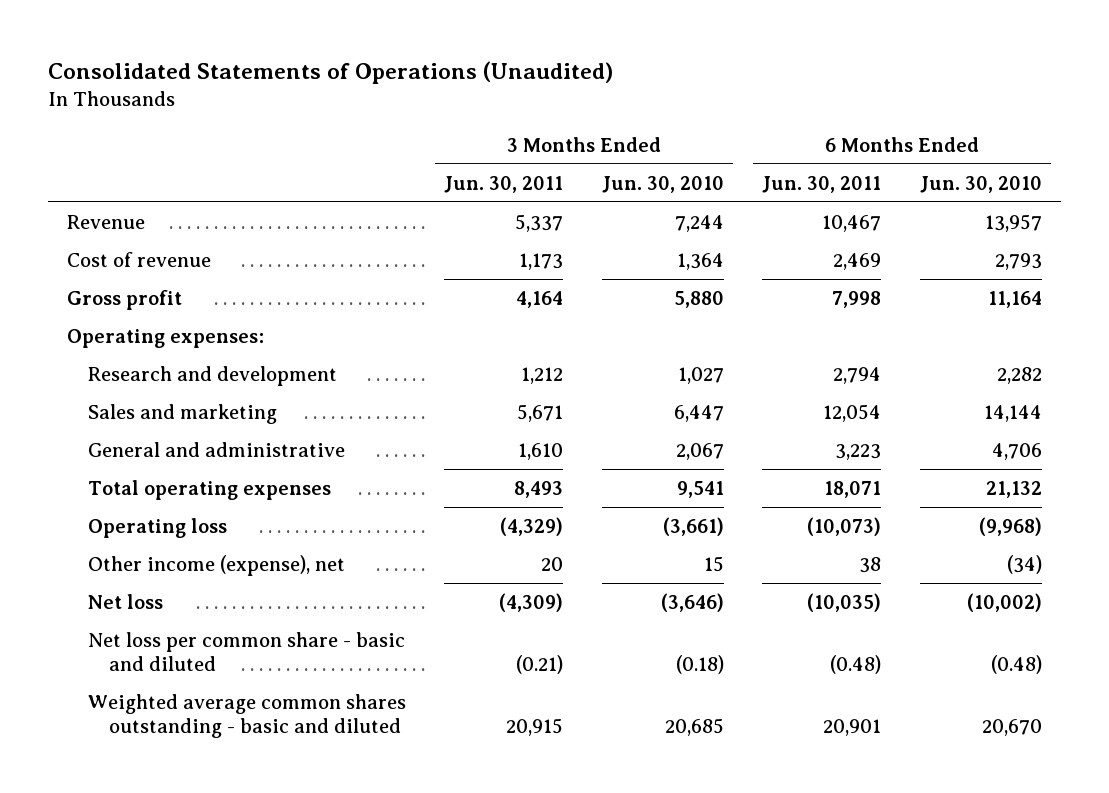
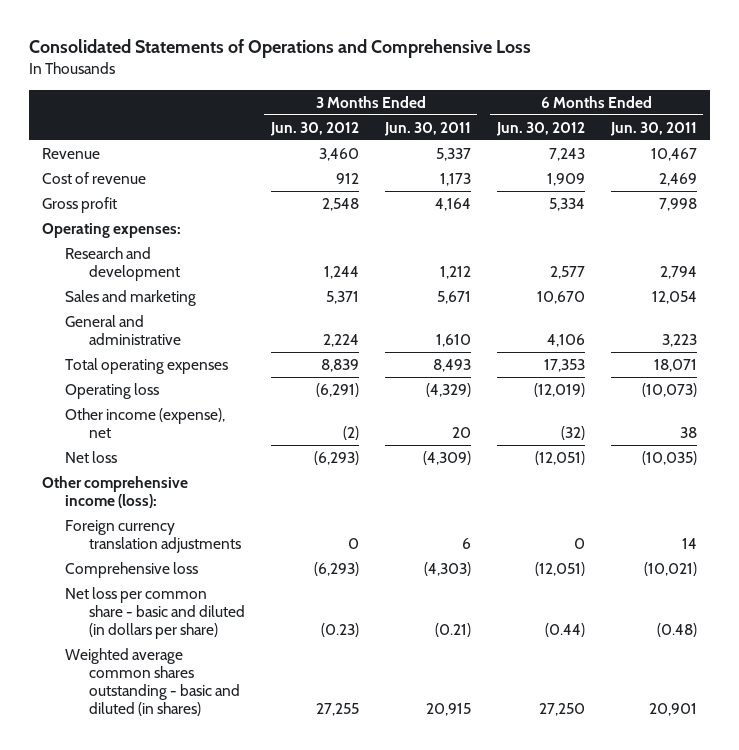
- Consolidated Statements of Operations (Unaudited)
+ Consolidated Statements of Operations and Comprehensive Loss
- | 3 Months Ended Jun. 30, 2011 | 3 Months Ended Jun. 30, 2010 | 6 Months Ended Jun. 30, 2011 | 6 Months Ended Jun. 30, 2010
+ | 3 Months Ended Jun. 30, 2012 | 3 Months Ended Jun. 30, 2011 | 6 Months Ended Jun. 30, 2012 | 6 Months Ended Jun. 30, 2011
- Net loss per common share - basic and diluted | (0.21) | (0.18) | (0.48) | (0.48)
- Weighted average common shares outstanding - basic and diluted | 20,915 | 20,685 | 20,901 | 20,670
+ Other comprehensive income (loss):
+ Foreign currency translation adjustments | 0 | 6 | 0 | 14
+ Comprehensive loss | (6,293) | (4,303) | (12,051) | (10,021)
+ Net loss per common share - basic and diluted (in dollars per share) | (0.23) | (0.21) | (0.44) | (0.48)
+ Weighted average common shares outstanding - basic and diluted (in shares) | 27,255 | 20,915 | 27,250 | 20,901

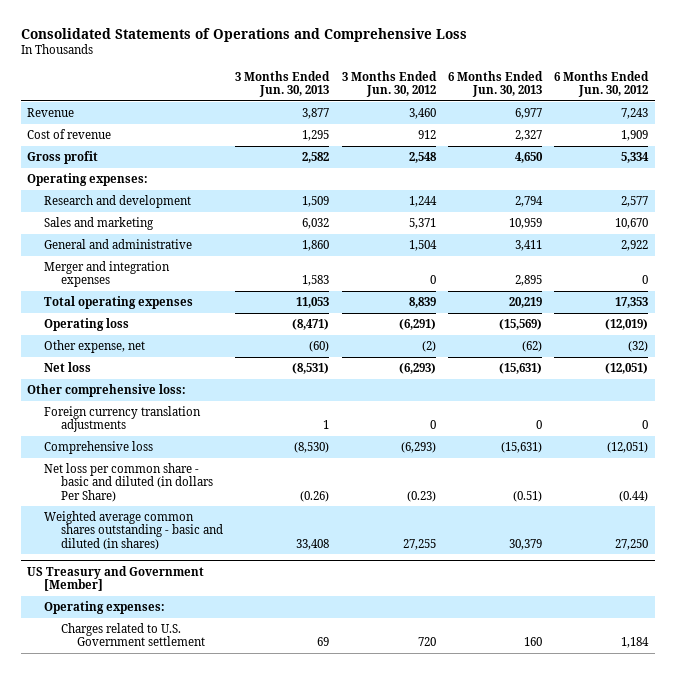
- | 3 Months Ended Jun. 30, 2012 | 3 Months Ended Jun. 30, 2011 | 6 Months Ended Jun. 30, 2012 | 6 Months Ended Jun. 30, 2011
+ | 3 Months Ended Jun. 30, 2013 | 3 Months Ended Jun. 30, 2012 | 6 Months Ended Jun. 30, 2013 | 6 Months Ended Jun. 30, 2012
- General and administrative | 2,224 | 1,610 | 4,106 | 3,223
+ General and administrative | 1,860 | 1,504 | 3,411 | 2,922
+ Merger and integration expenses | 1,583 | 0 | 2,895 | 0
- Other income (expense), net | (2) | 20 | (32) | 38
+ Other expense, net | (60) | (2) | (62) | (32)
- Other comprehensive income (loss):
+ Other comprehensive loss:
- Net loss per common share - basic and diluted (in dollars per share) | (0.23) | (0.21) | (0.44) | (0.48)
+ Net loss per common share - basic and diluted (in dollars Per Share) | (0.26) | (0.23) | (0.51) | (0.44)
+ US Treasury and Government [Member]
+ Operating expenses:
+ Charges related to U.S. Government settlement | 69 | 720 | 160 | 1,184

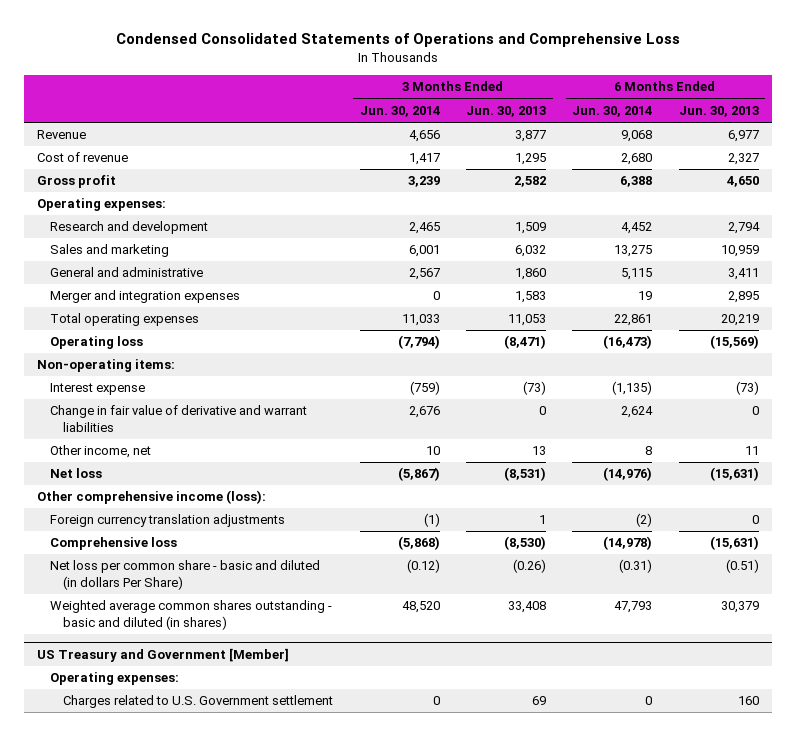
- Consolidated Statements of Operations and Comprehensive Loss
+ Condensed Consolidated Statements of Operations and Comprehensive Loss
- | 3 Months Ended Jun. 30, 2013 | 3 Months Ended Jun. 30, 2012 | 6 Months Ended Jun. 30, 2013 | 6 Months Ended Jun. 30, 2012
+ | 3 Months Ended Jun. 30, 2014 | 3 Months Ended Jun. 30, 2013 | 6 Months Ended Jun. 30, 2014 | 6 Months Ended Jun. 30, 2013
- Other expense, net | (60) | (2) | (62) | (32)
+ Non-operating items:
+ Interest expense | (759) | (73) | (1,135) | (73)
+ Change in fair value of derivative and warrant liabilities | 2,676 | 0 | 2,624 | 0
+ Other income, net | 10 | 13 | 8 | 11
- Other comprehensive loss:
+ Other comprehensive income (loss):

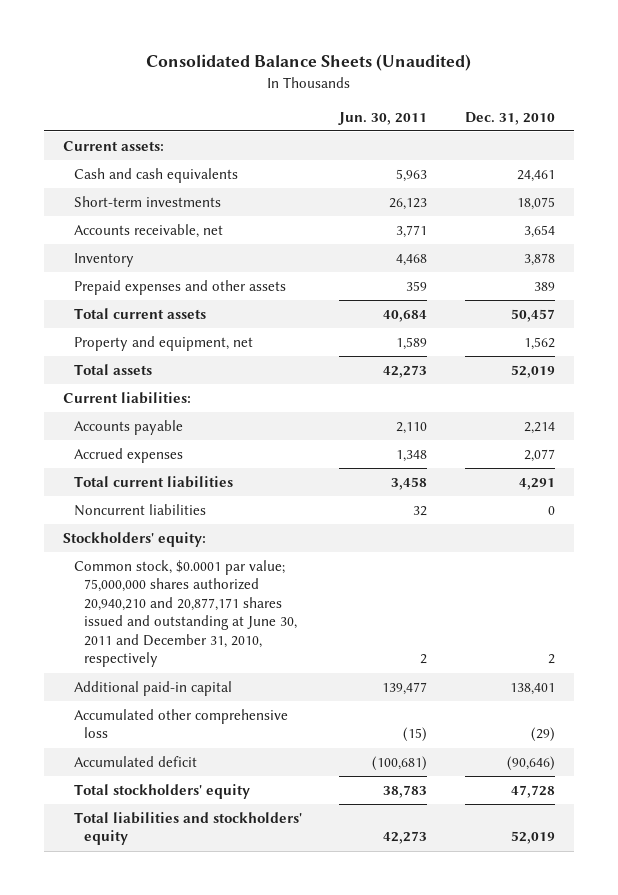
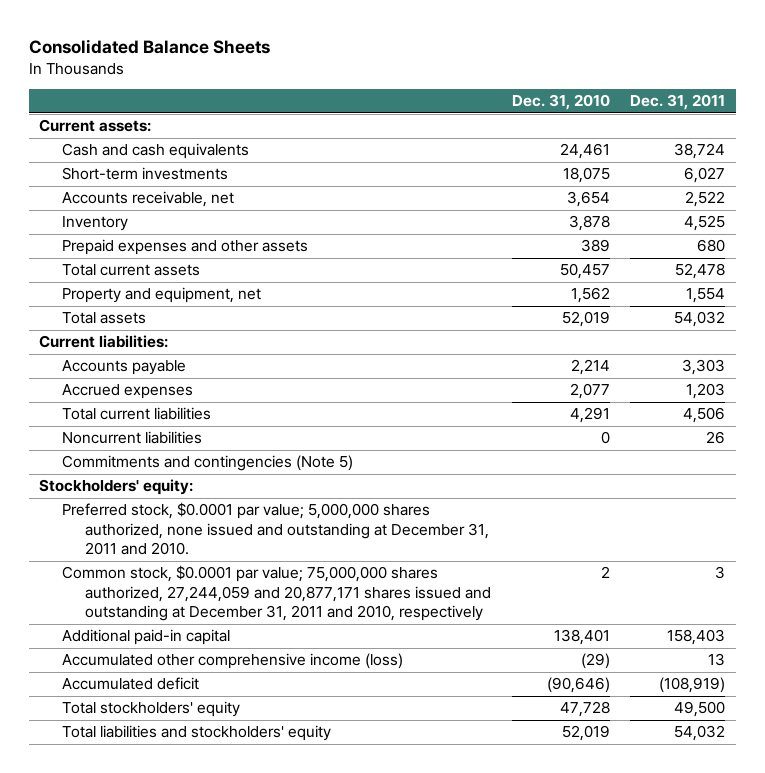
- Consolidated Balance Sheets (Unaudited)
+ Consolidated Balance Sheets
- | Jun. 30, 2011 | Dec. 31, 2010
+ | Dec. 31, 2010 | Dec. 31, 2011
+ Commitments and contingencies (Note 5)
- Common stock, $0.0001 par value; 75,000,000 shares authorized 20,940,210 and 20,877,171 shares issued and outstanding at June 30, 2011 and December 31, 2010, respectively | 2 | 2
+ Preferred stock, $0.0001 par value; 5,000,000 shares authorized, none issued and outstanding at December 31, 2011 and 2010.
+ Common stock, $0.0001 par value; 75,000,000 shares authorized, 27,244,059 and 20,877,171 shares issued and outstanding at December 31, 2011 and 2010, respectively | 2 | 3
- Accumulated other comprehensive loss | (15) | (29)
+ Accumulated other comprehensive income (loss) | (29) | 13

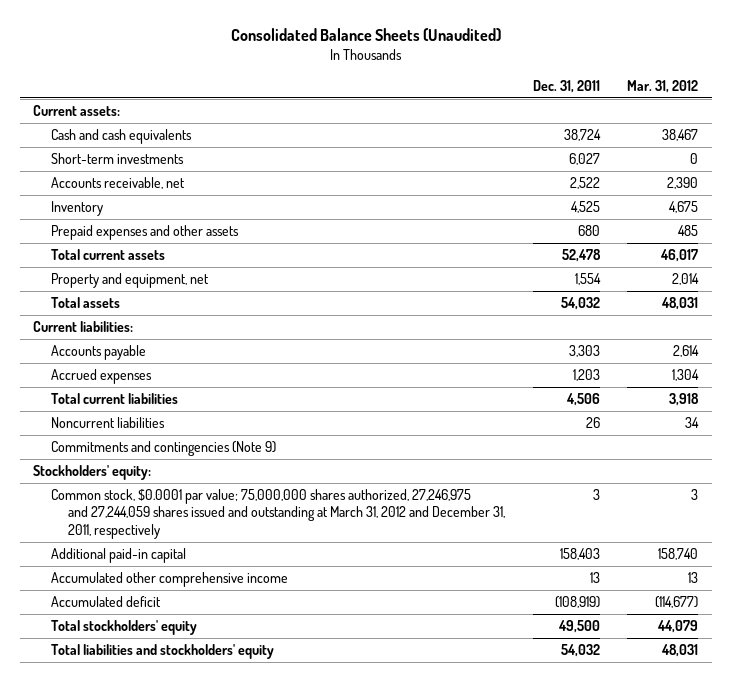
- Consolidated Balance Sheets
+ Consolidated Balance Sheets (Unaudited)
- | Dec. 31, 2010 | Dec. 31, 2011
+ | Dec. 31, 2011 | Mar. 31, 2012
- Commitments and contingencies (Note 5)
+ Commitments and contingencies (Note 9)
- Preferred stock, $0.0001 par value; 5,000,000 shares authorized, none issued and outstanding at December 31, 2011 and 2010.
- Common stock, $0.0001 par value; 75,000,000 shares authorized, 27,244,059 and 20,877,171 shares issued and outstanding at December 31, 2011 and 2010, respectively | 2 | 3
+ Common stock, $0.0001 par value; 75,000,000 shares authorized, 27,246,975 and 27,244,059 shares issued and outstanding at March 31, 2012 and December 31, 2011, respectively | 3 | 3
- Accumulated other comprehensive income (loss) | (29) | 13
+ Accumulated other comprehensive income | 13 | 13

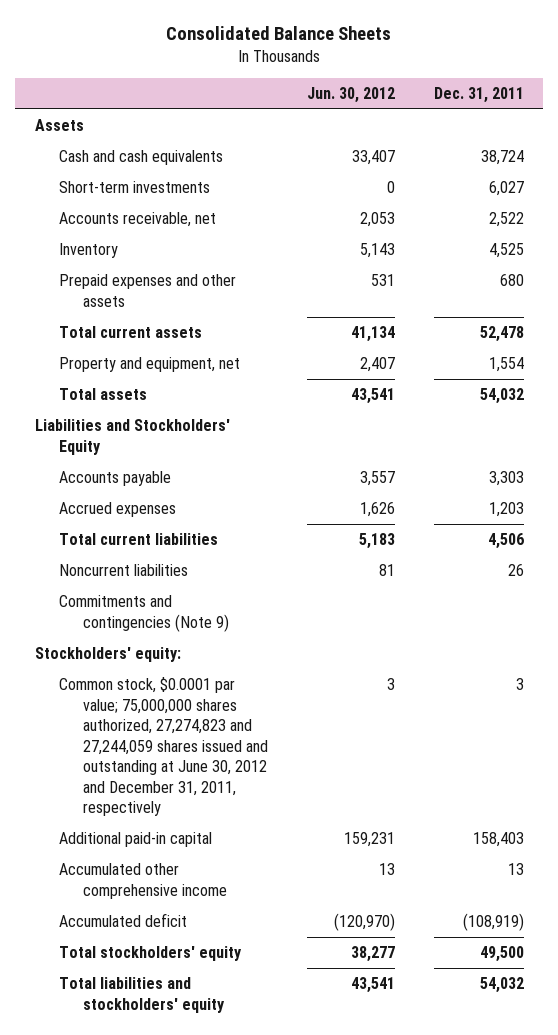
- Consolidated Balance Sheets (Unaudited)
+ Consolidated Balance Sheets
- | Dec. 31, 2011 | Mar. 31, 2012
+ | Jun. 30, 2012 | Dec. 31, 2011
- Current assets:
+ Assets
- Current liabilities:
+ Liabilities and Stockholders' Equity
- Common stock, $0.0001 par value; 75,000,000 shares authorized, 27,246,975 and 27,244,059 shares issued and outstanding at March 31, 2012 and December 31, 2011, respectively | 3 | 3
+ Common stock, $0.0001 par value; 75,000,000 shares authorized, 27,274,823 and 27,244,059 shares issued and outstanding at June 30, 2012 and December 31, 2011, respectively | 3 | 3

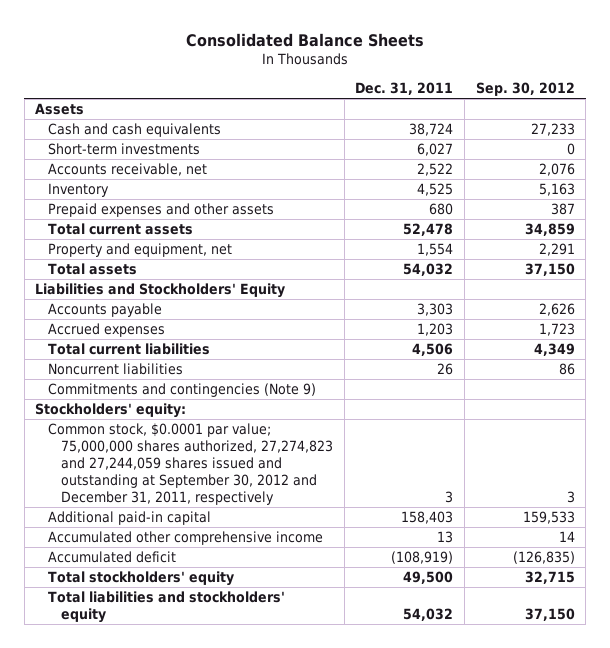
- | Jun. 30, 2012 | Dec. 31, 2011
+ | Dec. 31, 2011 | Sep. 30, 2012
- Common stock, $0.0001 par value; 75,000,000 shares authorized, 27,274,823 and 27,244,059 shares issued and outstanding at June 30, 2012 and December 31, 2011, respectively | 3 | 3
+ Common stock, $0.0001 par value; 75,000,000 shares authorized, 27,274,823 and 27,244,059 shares issued and outstanding at September 30, 2012 and December 31, 2011, respectively | 3 | 3

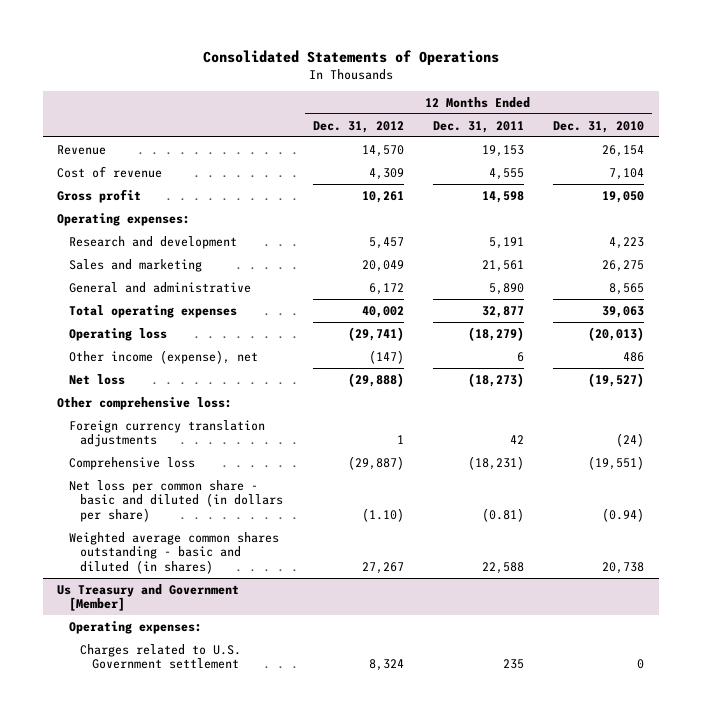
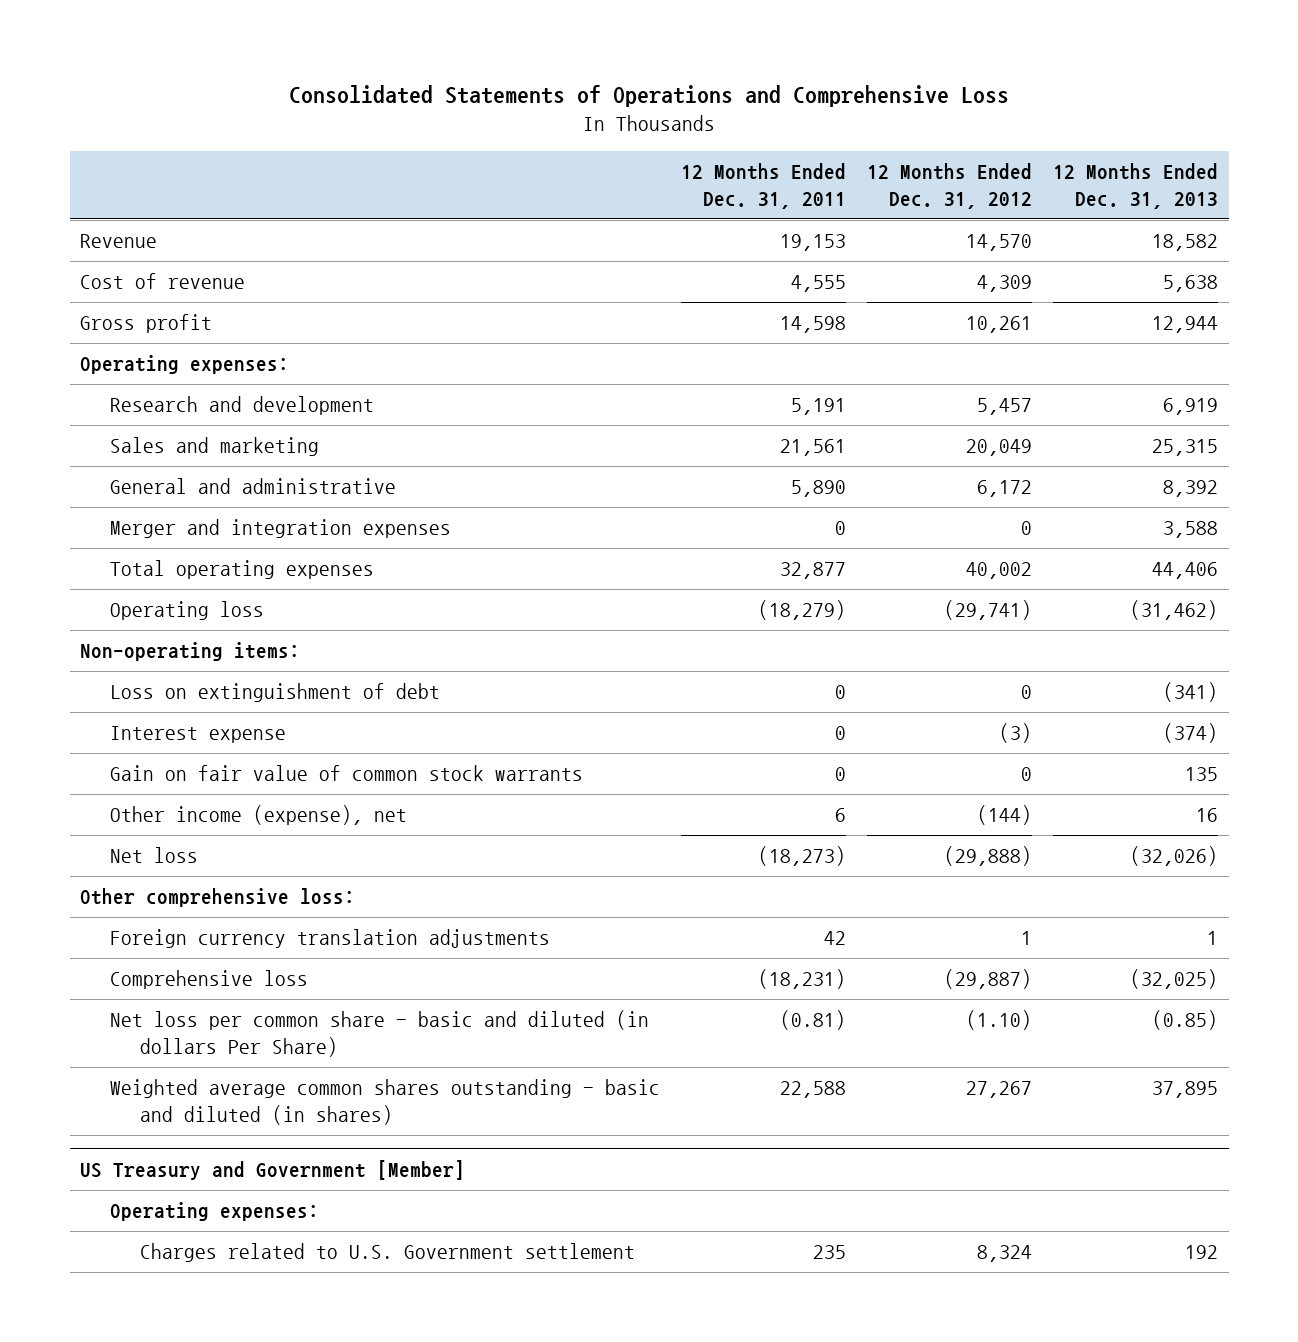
- Consolidated Statements of Operations
+ Consolidated Statements of Operations and Comprehensive Loss
- | 12 Months Ended Dec. 31, 2012 | 12 Months Ended Dec. 31, 2011 | 12 Months Ended Dec. 31, 2010
+ | 12 Months Ended Dec. 31, 2011 | 12 Months Ended Dec. 31, 2012 | 12 Months Ended Dec. 31, 2013
+ Merger and integration expenses | 0 | 0 | 3,588
- Other income (expense), net | (147) | 6 | 486
+ Non-operating items:
+ Loss on extinguishment of debt | 0 | 0 | (341)
+ Interest expense | 0 | (3) | (374)
+ Gain on fair value of common stock warrants | 0 | 0 | 135
+ Other income (expense), net | 6 | (144) | 16
- Net loss per common share - basic and diluted (in dollars per share) | (1.10) | (0.81) | (0.94)
+ Net loss per common share - basic and diluted (in dollars Per Share) | (0.81) | (1.10) | (0.85)
- Us Treasury and Government [Member]
+ US Treasury and Government [Member]

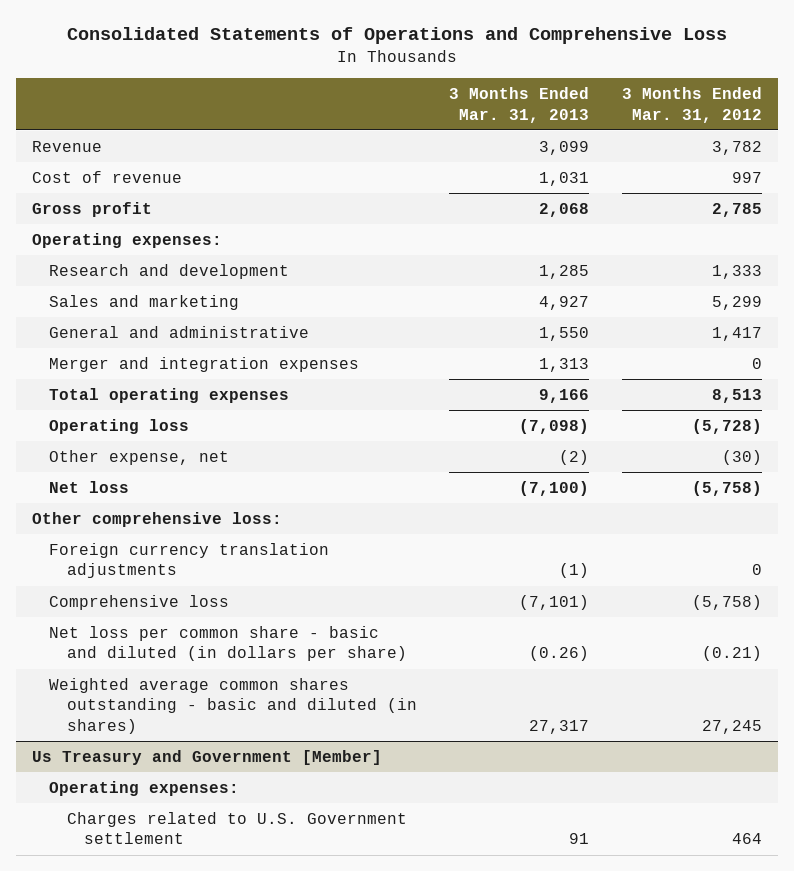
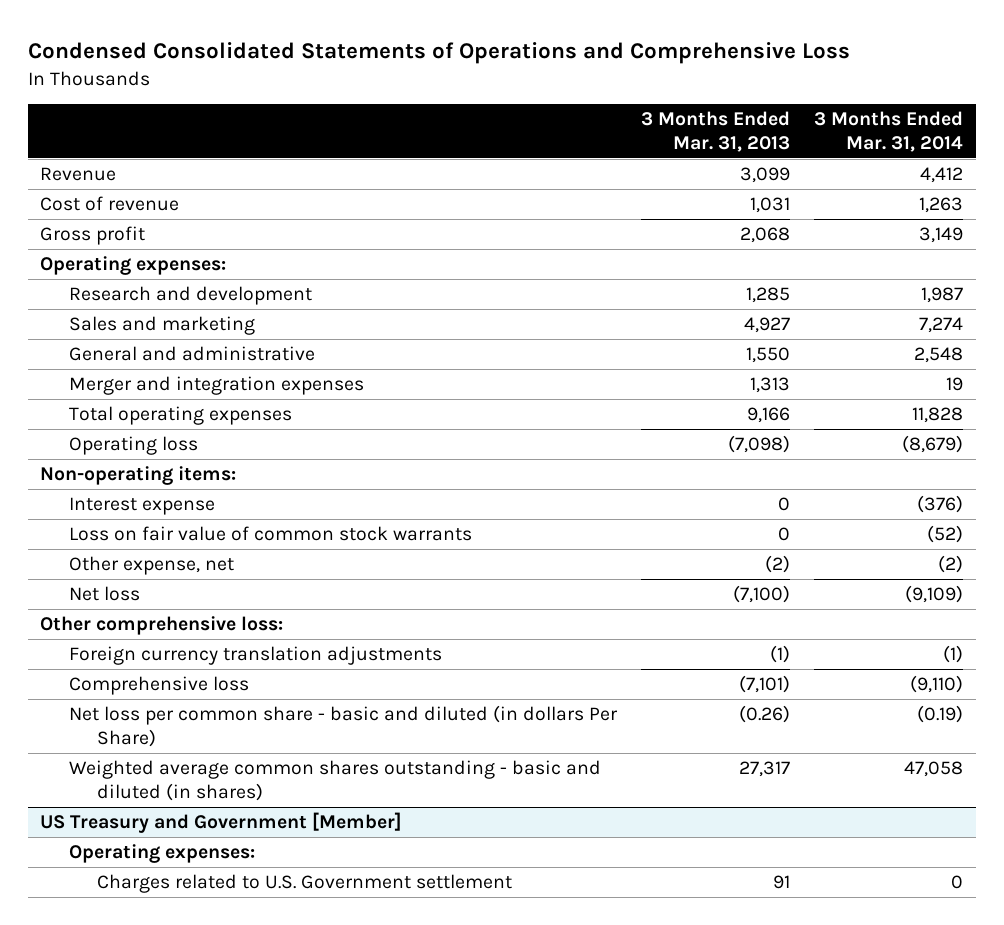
- Consolidated Statements of Operations and Comprehensive Loss
+ Condensed Consolidated Statements of Operations and Comprehensive Loss
- | 3 Months Ended Mar. 31, 2013 | 3 Months Ended Mar. 31, 2012
+ | 3 Months Ended Mar. 31, 2013 | 3 Months Ended Mar. 31, 2014
+ Non-operating items:
+ Interest expense | 0 | (376)
+ Loss on fair value of common stock warrants | 0 | (52)
- Net loss per common share - basic and diluted (in dollars per share) | (0.26) | (0.21)
+ Net loss per common share - basic and diluted (in dollars Per Share) | (0.26) | (0.19)
- Us Treasury and Government [Member]
+ US Treasury and Government [Member]

